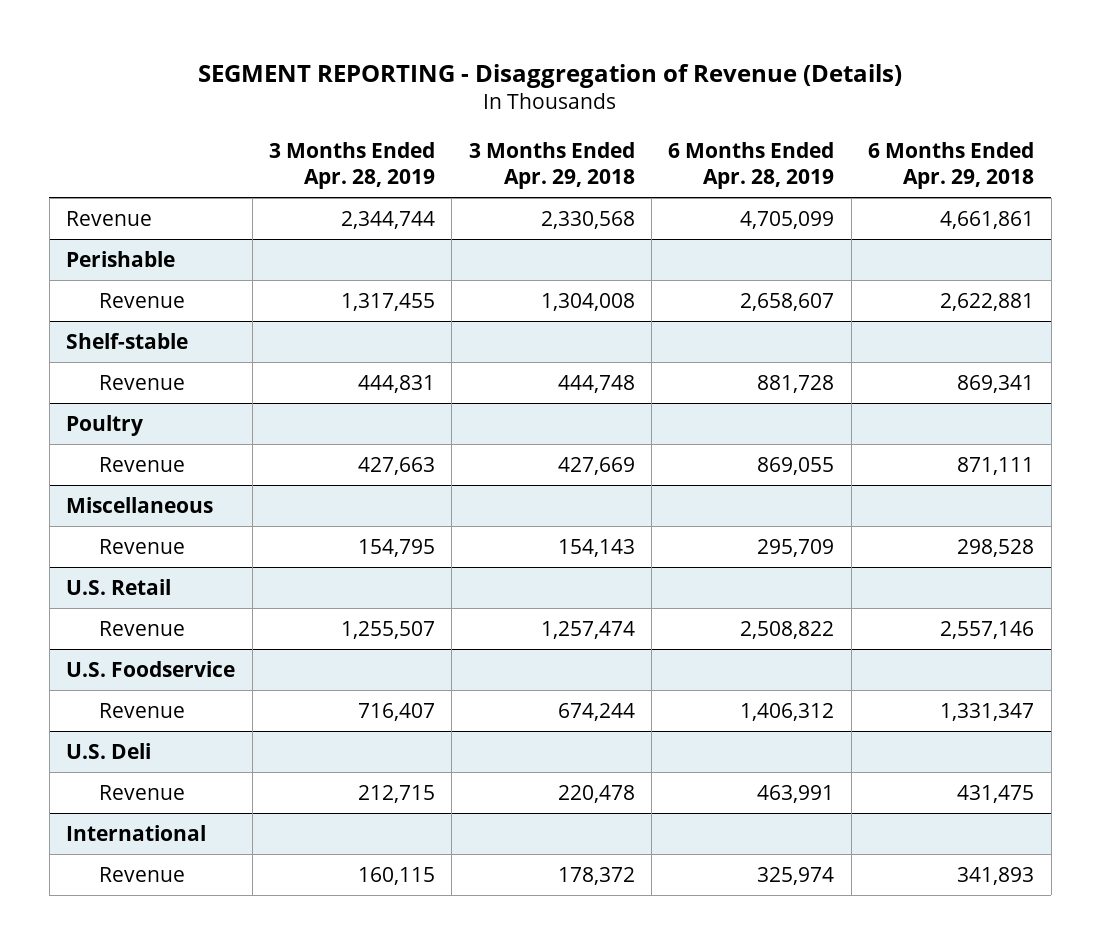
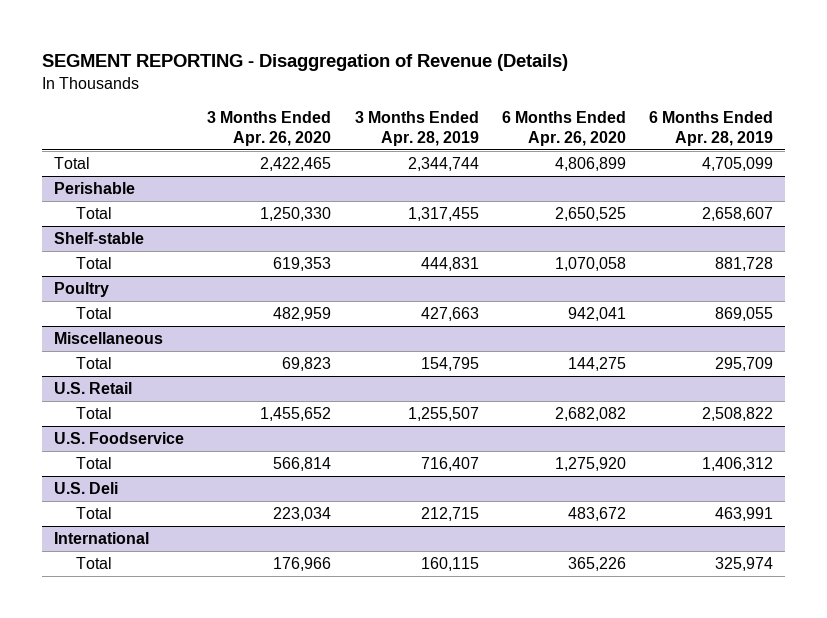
- | 3 Months Ended Apr. 28, 2019 | 3 Months Ended Apr. 29, 2018 | 6 Months Ended Apr. 28, 2019 | 6 Months Ended Apr. 29, 2018
+ | 3 Months Ended Apr. 26, 2020 | 3 Months Ended Apr. 28, 2019 | 6 Months Ended Apr. 26, 2020 | 6 Months Ended Apr. 28, 2019
- Revenue | 2,344,744 | 2,330,568 | 4,705,099 | 4,661,861
+ Total | 2,422,465 | 2,344,744 | 4,806,899 | 4,705,099
@ Perishable
- Revenue | 1,317,455 | 1,304,008 | 2,658,607 | 2,622,881
+ Total | 1,250,330 | 1,317,455 | 2,650,525 | 2,658,607
@ Shelf-stable
- Revenue | 444,831 | 444,748 | 881,728 | 869,341
+ Total | 619,353 | 444,831 | 1,070,058 | 881,728
@ Poultry
- Revenue | 427,663 | 427,669 | 869,055 | 871,111
+ Total | 482,959 | 427,663 | 942,041 | 869,055
@ Miscellaneous
- Revenue | 154,795 | 154,143 | 295,709 | 298,528
+ Total | 69,823 | 154,795 | 144,275 | 295,709
@ U.S. Retail
- Revenue | 1,255,507 | 1,257,474 | 2,508,822 | 2,557,146
+ Total | 1,455,652 | 1,255,507 | 2,682,082 | 2,508,822
@ U.S. Foodservice
- Revenue | 716,407 | 674,244 | 1,406,312 | 1,331,347
+ Total | 566,814 | 716,407 | 1,275,920 | 1,406,312
@ U.S. Deli
- Revenue | 212,715 | 220,478 | 463,991 | 431,475
+ Total | 223,034 | 212,715 | 483,672 | 463,991
@ International
- Revenue | 160,115 | 178,372 | 325,974 | 341,893
+ Total | 176,966 | 160,115 | 365,226 | 325,974

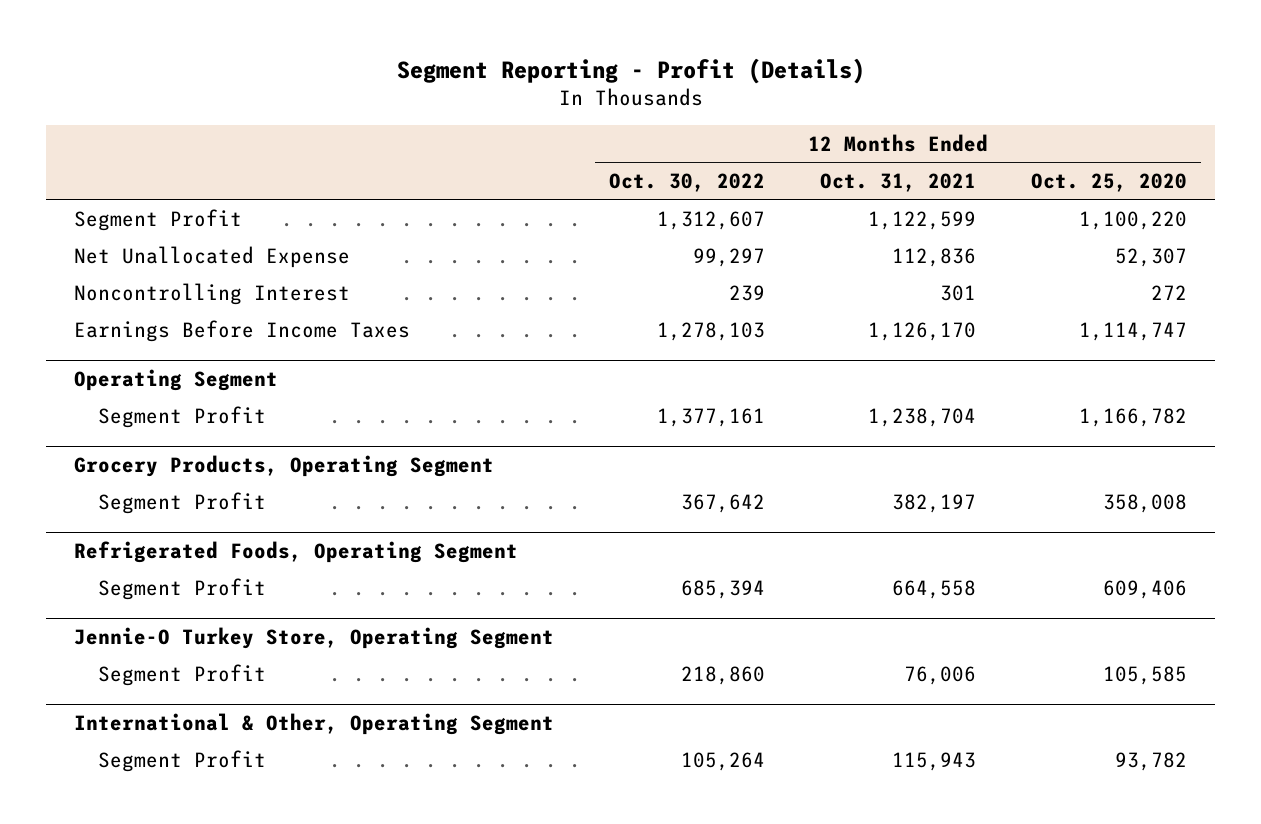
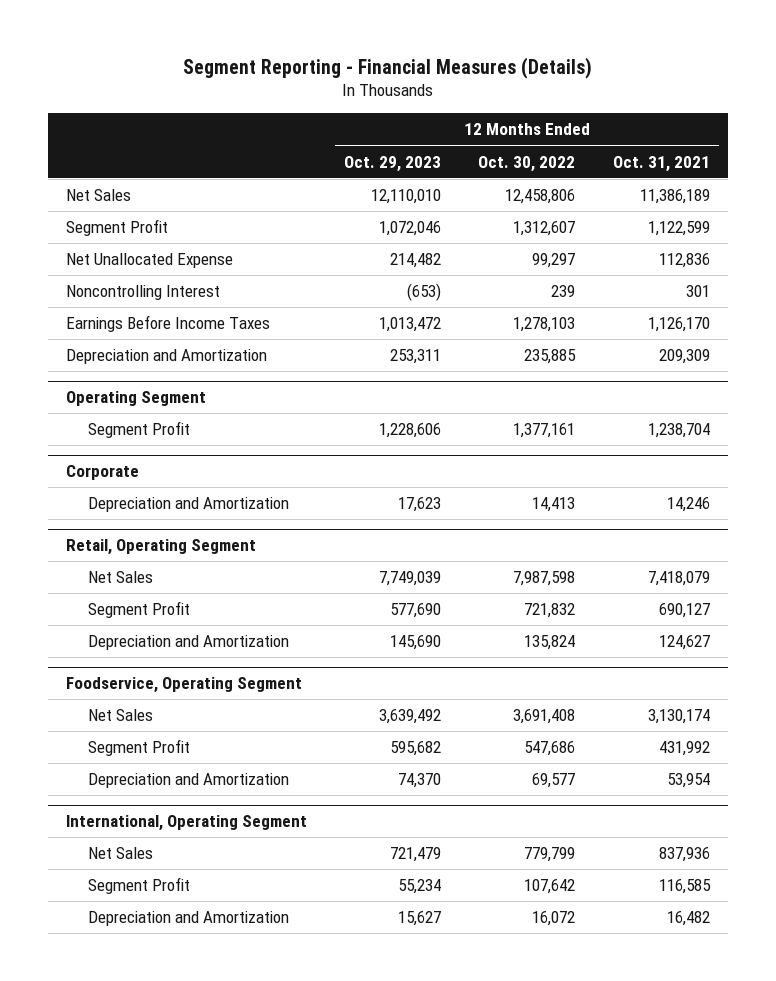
- Segment Reporting - Profit (Details)
+ Segment Reporting - Financial Measures (Details)
- | 12 Months Ended Oct. 30, 2022 | 12 Months Ended Oct. 31, 2021 | 12 Months Ended Oct. 25, 2020
+ | 12 Months Ended Oct. 29, 2023 | 12 Months Ended Oct. 30, 2022 | 12 Months Ended Oct. 31, 2021
+ Net Sales | 12,110,010 | 12,458,806 | 11,386,189
+ Depreciation and Amortization | 253,311 | 235,885 | 209,309
- Grocery Products, Operating Segment
- Segment Profit | 367,642 | 382,197 | 358,008
- Refrigerated Foods, Operating Segment
- Segment Profit | 685,394 | 664,558 | 609,406
- Jennie-O Turkey Store, Operating Segment
- Segment Profit | 218,860 | 76,006 | 105,585
- International & Other, Operating Segment
- Segment Profit | 105,264 | 115,943 | 93,782
+ Corporate
+ Depreciation and Amortization | 17,623 | 14,413 | 14,246
+ Retail, Operating Segment
+ Net Sales | 7,749,039 | 7,987,598 | 7,418,079
+ Segment Profit | 577,690 | 721,832 | 690,127
+ Depreciation and Amortization | 145,690 | 135,824 | 124,627
+ Foodservice, Operating Segment
+ Net Sales | 3,639,492 | 3,691,408 | 3,130,174
+ Segment Profit | 595,682 | 547,686 | 431,992
+ Depreciation and Amortization | 74,370 | 69,577 | 53,954
+ International, Operating Segment
+ Net Sales | 721,479 | 779,799 | 837,936
+ Segment Profit | 55,234 | 107,642 | 116,585
+ Depreciation and Amortization | 15,627 | 16,072 | 16,482

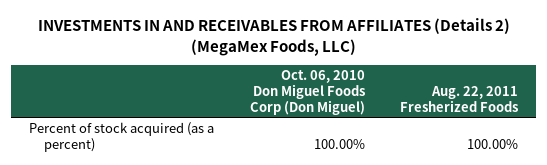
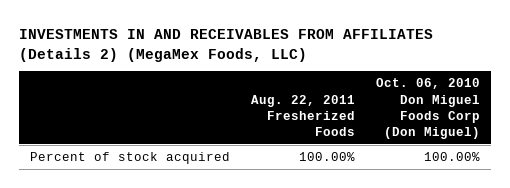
- | Oct. 06, 2010 Don Miguel Foods Corp (Don Miguel) | Aug. 22, 2011 Fresherized Foods
+ | Aug. 22, 2011 Fresherized Foods | Oct. 06, 2010 Don Miguel Foods Corp (Don Miguel)
- Percent of stock acquired (as a percent) | 100.00% | 100.00%
+ Percent of stock acquired | 100.00% | 100.00%

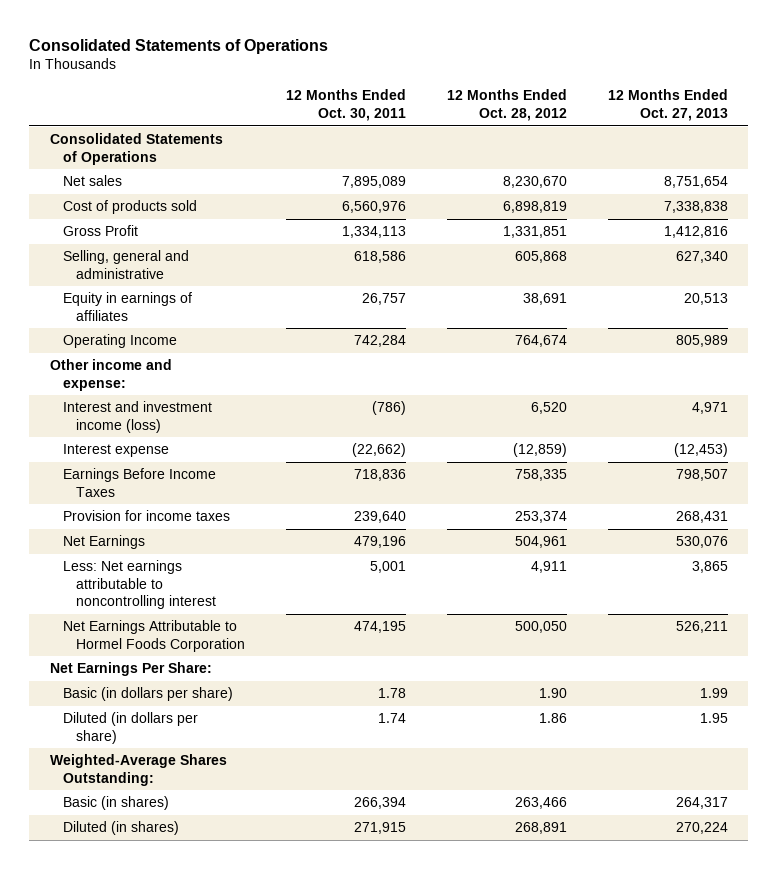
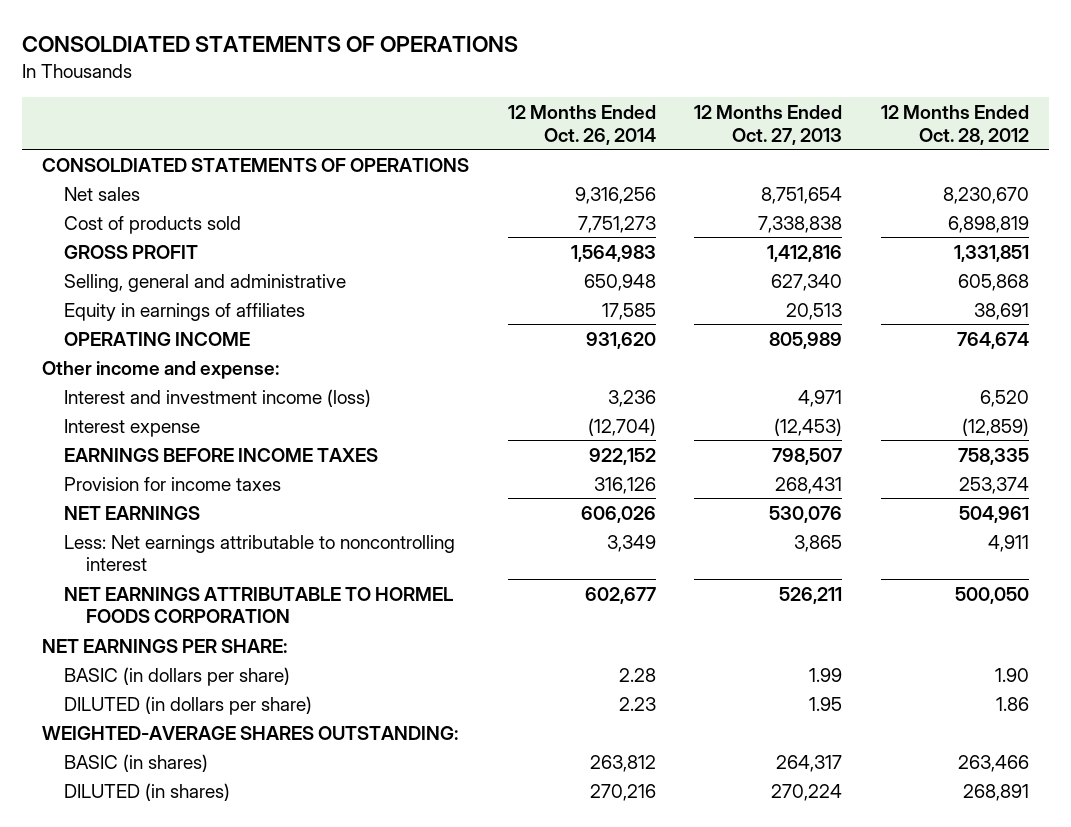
- Consolidated Statements of Operations
+ CONSOLDIATED STATEMENTS OF OPERATIONS
- | 12 Months Ended Oct. 30, 2011 | 12 Months Ended Oct. 28, 2012 | 12 Months Ended Oct. 27, 2013
+ | 12 Months Ended Oct. 26, 2014 | 12 Months Ended Oct. 27, 2013 | 12 Months Ended Oct. 28, 2012
- Consolidated Statements of Operations
+ CONSOLDIATED STATEMENTS OF OPERATIONS
- Gross Profit | 1,334,113 | 1,331,851 | 1,412,816
+ GROSS PROFIT | 1,564,983 | 1,412,816 | 1,331,851
- Operating Income | 742,284 | 764,674 | 805,989
+ OPERATING INCOME | 931,620 | 805,989 | 764,674
- Earnings Before Income Taxes | 718,836 | 758,335 | 798,507
+ EARNINGS BEFORE INCOME TAXES | 922,152 | 798,507 | 758,335
- Net Earnings | 479,196 | 504,961 | 530,076
+ NET EARNINGS | 606,026 | 530,076 | 504,961
- Net Earnings Attributable to Hormel Foods Corporation | 474,195 | 500,050 | 526,211
- Net Earnings Per Share:
- Basic (in dollars per share) | 1.78 | 1.90 | 1.99
- Diluted (in dollars per share) | 1.74 | 1.86 | 1.95
- Weighted-Average Shares Outstanding:
- Basic (in shares) | 266,394 | 263,466 | 264,317
- Diluted (in shares) | 271,915 | 268,891 | 270,224
+ NET EARNINGS ATTRIBUTABLE TO HORMEL FOODS CORPORATION | 602,677 | 526,211 | 500,050
+ NET EARNINGS PER SHARE:
+ BASIC (in dollars per share) | 2.28 | 1.99 | 1.90
+ DILUTED (in dollars per share) | 2.23 | 1.95 | 1.86
+ WEIGHTED-AVERAGE SHARES OUTSTANDING:
+ BASIC (in shares) | 263,812 | 264,317 | 263,466
+ DILUTED (in shares) | 270,216 | 270,224 | 268,891

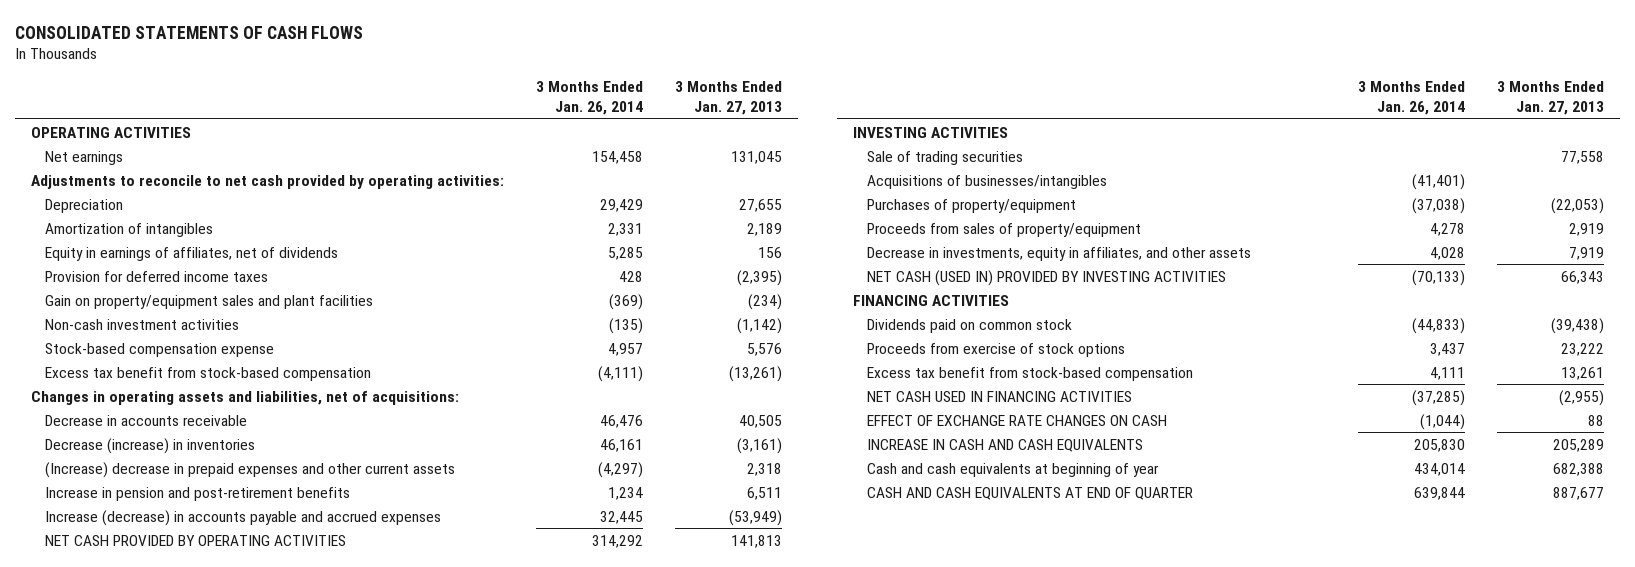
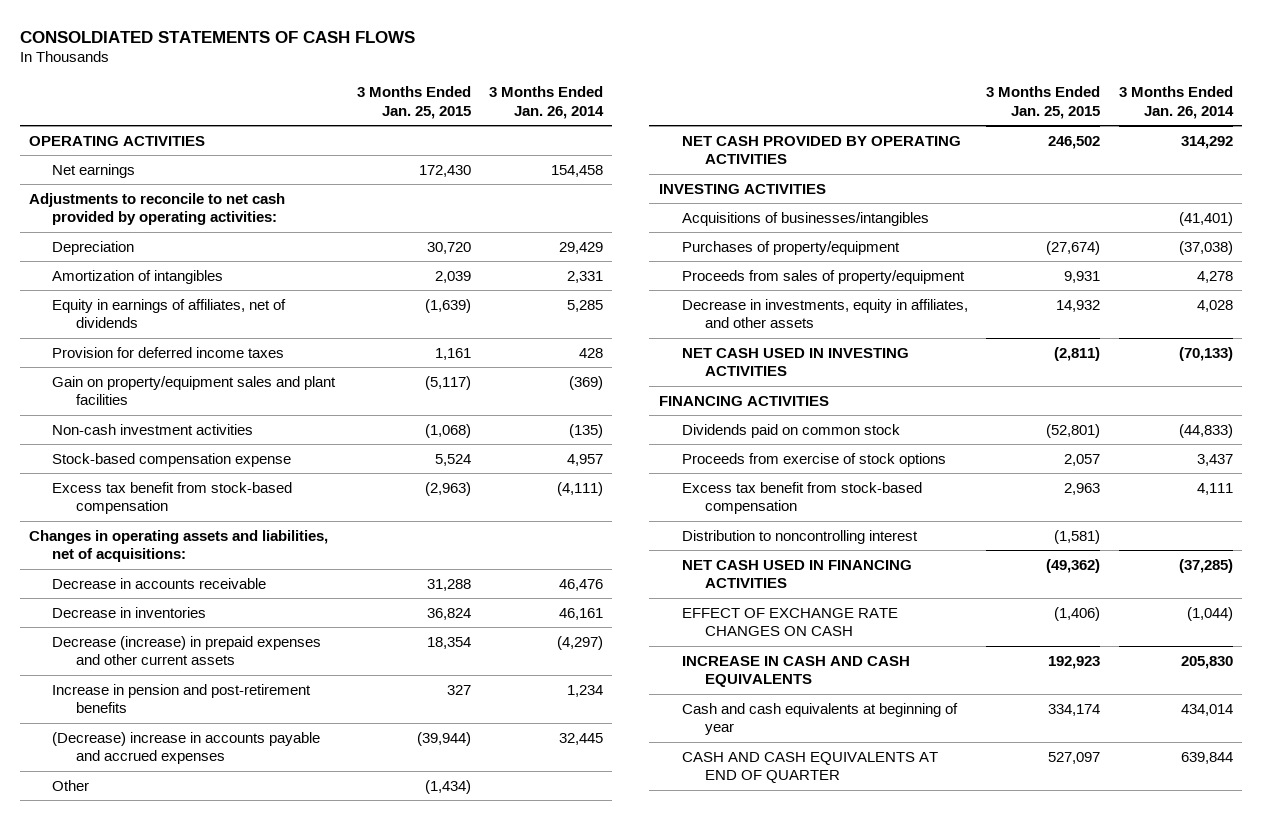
- CONSOLIDATED STATEMENTS OF CASH FLOWS
+ CONSOLDIATED STATEMENTS OF CASH FLOWS
- | 3 Months Ended Jan. 26, 2014 | 3 Months Ended Jan. 27, 2013
+ | 3 Months Ended Jan. 25, 2015 | 3 Months Ended Jan. 26, 2014
- Decrease (increase) in inventories | 46,161 | (3,161)
- (Increase) decrease in prepaid expenses and other current assets | (4,297) | 2,318
+ Decrease in inventories | 36,824 | 46,161
+ Decrease (increase) in prepaid expenses and other current assets | 18,354 | (4,297)
- Increase (decrease) in accounts payable and accrued expenses | 32,445 | (53,949)
+ (Decrease) increase in accounts payable and accrued expenses | (39,944) | 32,445
+ Other | (1,434) |
- Sale of trading securities | | 77,558
- NET CASH (USED IN) PROVIDED BY INVESTING ACTIVITIES | (70,133) | 66,343
+ NET CASH USED IN INVESTING ACTIVITIES | (2,811) | (70,133)
+ Distribution to noncontrolling interest | (1,581) |

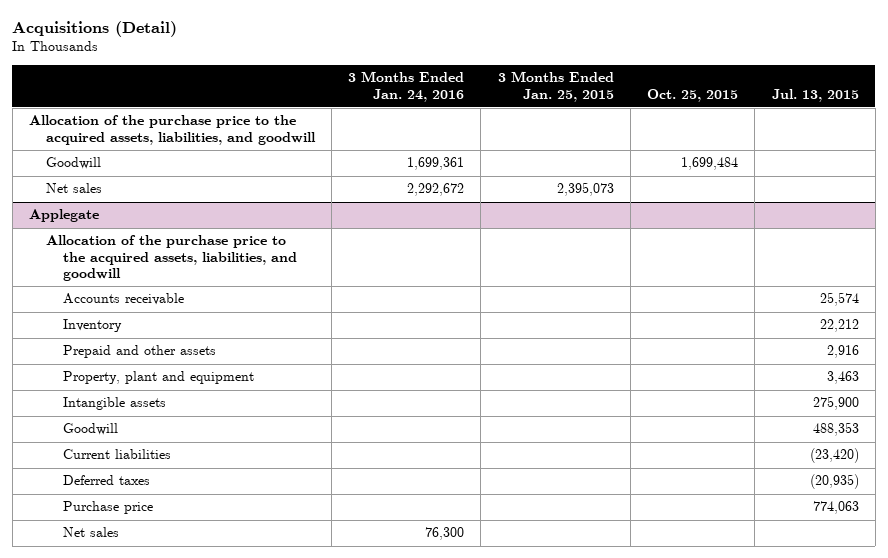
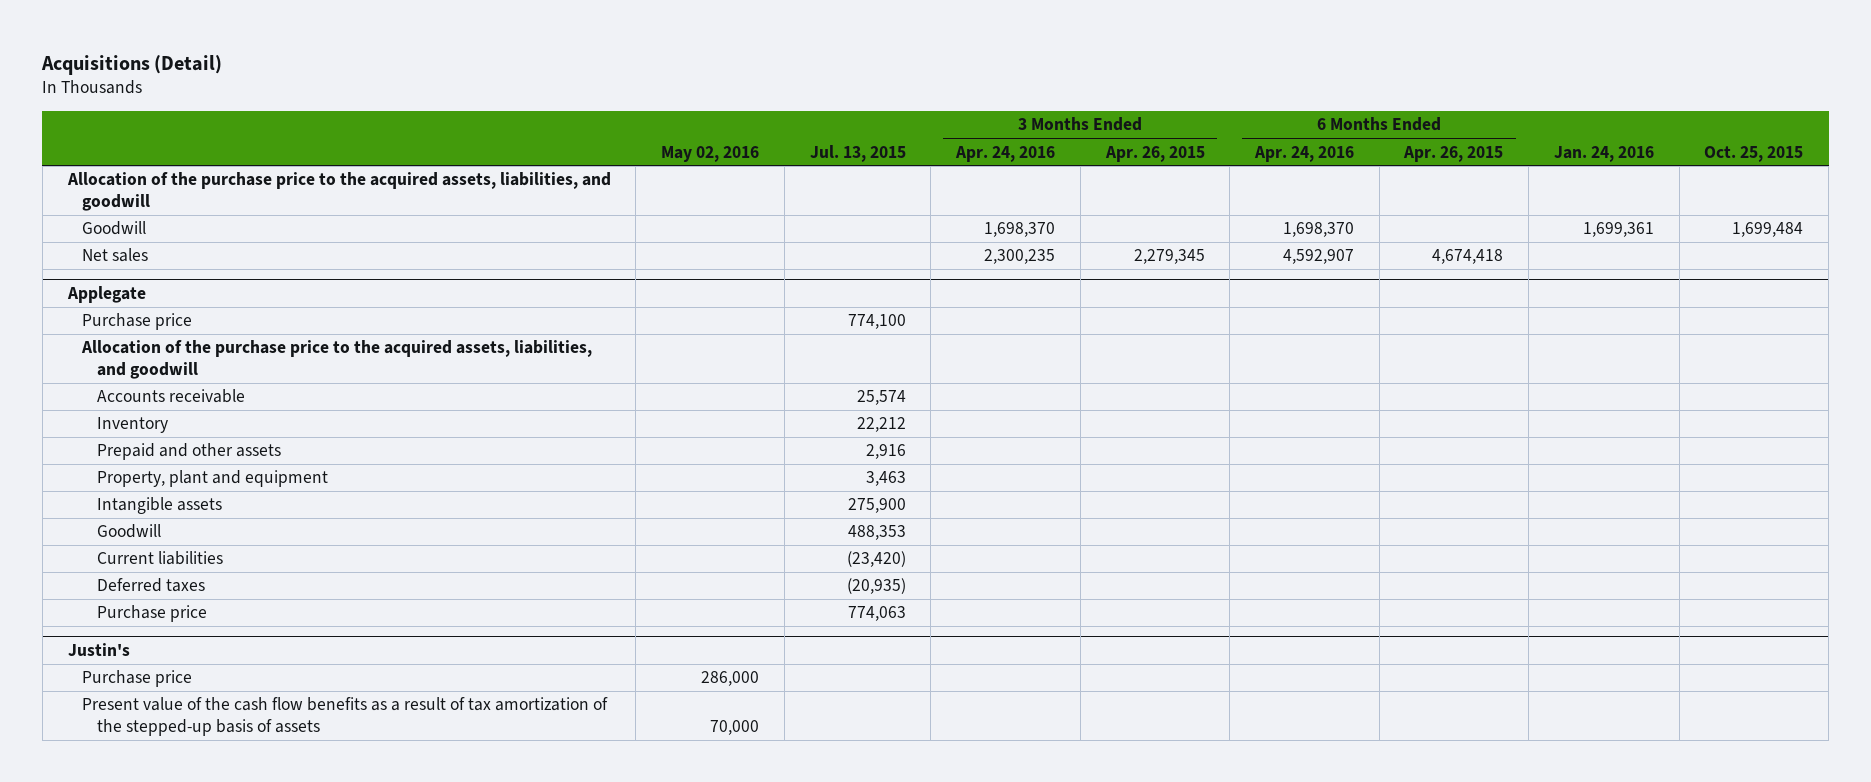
- | 3 Months Ended Jan. 24, 2016 | 3 Months Ended Jan. 25, 2015 | Oct. 25, 2015 | Jul. 13, 2015
+ | May 02, 2016 | Jul. 13, 2015 | 3 Months Ended Apr. 24, 2016 | 3 Months Ended Apr. 26, 2015 | 6 Months Ended Apr. 24, 2016 | 6 Months Ended Apr. 26, 2015 | Jan. 24, 2016 | Oct. 25, 2015
@ Applegate
+ Purchase price | | 774,100 | | | | | |
- Net sales | 76,300 | | |
+ Justin's
+ Purchase price | 286,000 | | | | | | |
+ Present value of the cash flow benefits as a result of tax amortization of the stepped-up basis of assets | 70,000 | | | | | | |

